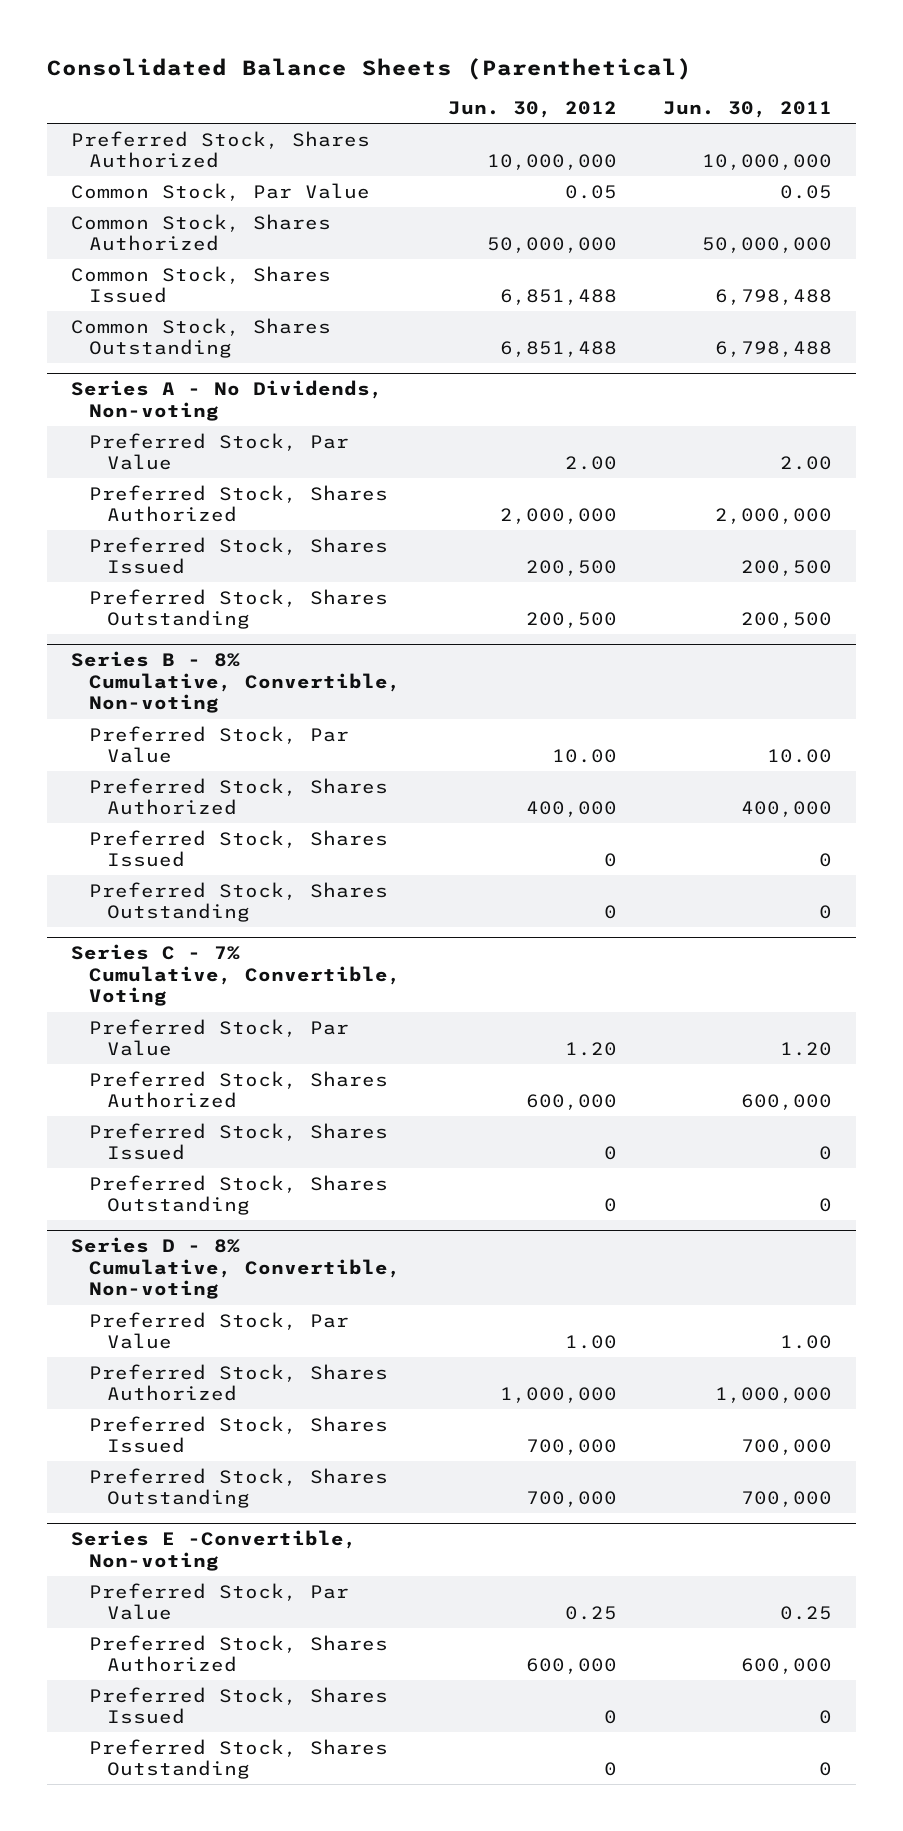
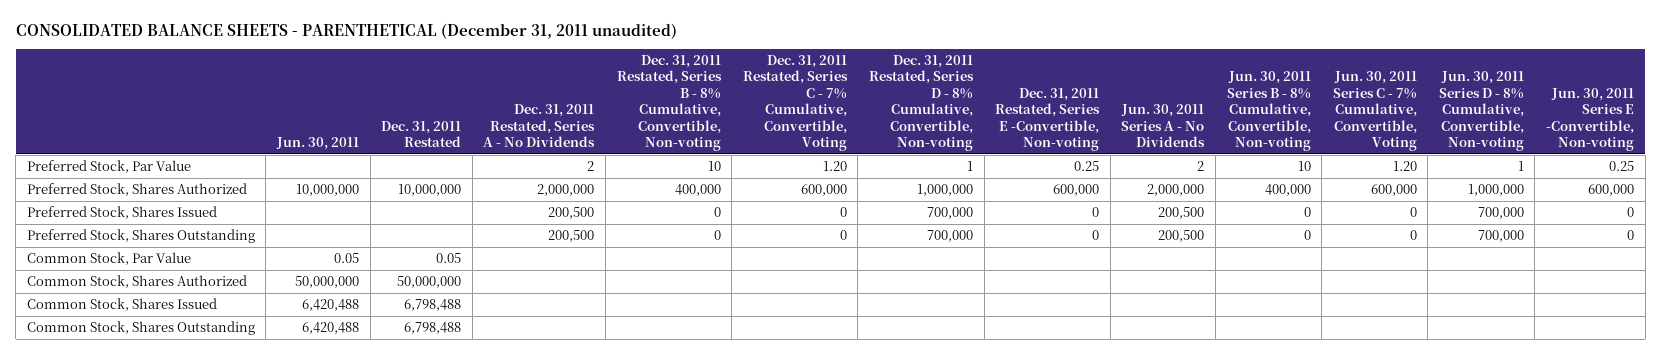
- Consolidated Balance Sheets (Parenthetical)
+ CONSOLIDATED BALANCE SHEETS - PARENTHETICAL (December 31, 2011 unaudited)
- | Jun. 30, 2012 | Jun. 30, 2011
+ | Jun. 30, 2011 | Dec. 31, 2011 Restated | Dec. 31, 2011 Restated, Series A - No Dividends | Dec. 31, 2011 Restated, Series B - 8% Cumulative, Convertible, Non-voting | Dec. 31, 2011 Restated, Series C - 7% Cumulative, Convertible, Voting | Dec. 31, 2011 Restated, Series D - 8% Cumulative, Convertible, Non-voting | Dec. 31, 2011 Restated, Series E -Convertible, Non-voting | Jun. 30, 2011 Series A - No Dividends | Jun. 30, 2011 Series B - 8% Cumulative, Convertible, Non-voting | Jun. 30, 2011 Series C - 7% Cumulative, Convertible, Voting | Jun. 30, 2011 Series D - 8% Cumulative, Convertible, Non-voting | Jun. 30, 2011 Series E -Convertible, Non-voting
+ Preferred Stock, Par Value | | | 2 | 10 | 1.20 | 1 | 0.25 | 2 | 10 | 1.20 | 1 | 0.25
+ Preferred Stock, Shares Issued | | | 200,500 | 0 | 0 | 700,000 | 0 | 200,500 | 0 | 0 | 700,000 | 0
+ Preferred Stock, Shares Outstanding | | | 200,500 | 0 | 0 | 700,000 | 0 | 200,500 | 0 | 0 | 700,000 | 0
- Common Stock, Shares Issued | 6,851,488 | 6,798,488
- Common Stock, Shares Outstanding | 6,851,488 | 6,798,488
- Series A - No Dividends, Non-voting
- Preferred Stock, Par Value | 2.00 | 2.00
- Preferred Stock, Shares Authorized | 2,000,000 | 2,000,000
- Preferred Stock, Shares Issued | 200,500 | 200,500
- Preferred Stock, Shares Outstanding | 200,500 | 200,500
- Series B - 8% Cumulative, Convertible, Non-voting
- Preferred Stock, Par Value | 10.00 | 10.00
- Preferred Stock, Shares Authorized | 400,000 | 400,000
- Preferred Stock, Shares Issued | 0 | 0
- Preferred Stock, Shares Outstanding | 0 | 0
- Series C - 7% Cumulative, Convertible, Voting
- Preferred Stock, Par Value | 1.20 | 1.20
- Preferred Stock, Shares Authorized | 600,000 | 600,000
- Preferred Stock, Shares Issued | 0 | 0
- Preferred Stock, Shares Outstanding | 0 | 0
- Series D - 8% Cumulative, Convertible, Non-voting
- Preferred Stock, Par Value | 1.00 | 1.00
- Preferred Stock, Shares Authorized | 1,000,000 | 1,000,000
- Preferred Stock, Shares Issued | 700,000 | 700,000
- Preferred Stock, Shares Outstanding | 700,000 | 700,000
- Series E -Convertible, Non-voting
- Preferred Stock, Par Value | 0.25 | 0.25
- Preferred Stock, Shares Authorized | 600,000 | 600,000
- Preferred Stock, Shares Issued | 0 | 0
- Preferred Stock, Shares Outstanding | 0 | 0
+ Common Stock, Shares Issued | 6,420,488 | 6,798,488 | | | | | | | | | |
+ Common Stock, Shares Outstanding | 6,420,488 | 6,798,488 | | | | | | | | | |

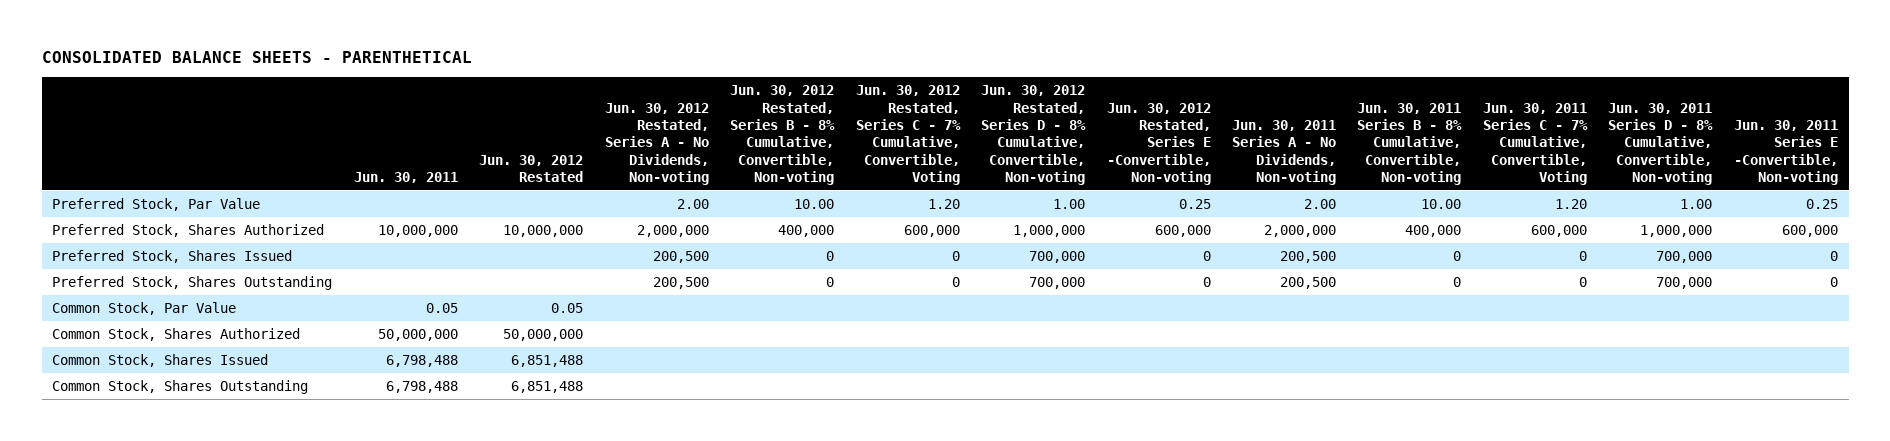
- CONSOLIDATED BALANCE SHEETS - PARENTHETICAL (December 31, 2011 unaudited)
+ CONSOLIDATED BALANCE SHEETS - PARENTHETICAL
- | Jun. 30, 2011 | Dec. 31, 2011 Restated | Dec. 31, 2011 Restated, Series A - No Dividends | Dec. 31, 2011 Restated, Series B - 8% Cumulative, Convertible, Non-voting | Dec. 31, 2011 Restated, Series C - 7% Cumulative, Convertible, Voting | Dec. 31, 2011 Restated, Series D - 8% Cumulative, Convertible, Non-voting | Dec. 31, 2011 Restated, Series E -Convertible, Non-voting | Jun. 30, 2011 Series A - No Dividends | Jun. 30, 2011 Series B - 8% Cumulative, Convertible, Non-voting | Jun. 30, 2011 Series C - 7% Cumulative, Convertible, Voting | Jun. 30, 2011 Series D - 8% Cumulative, Convertible, Non-voting | Jun. 30, 2011 Series E -Convertible, Non-voting
+ | Jun. 30, 2011 | Jun. 30, 2012 Restated | Jun. 30, 2012 Restated, Series A - No Dividends, Non-voting | Jun. 30, 2012 Restated, Series B - 8% Cumulative, Convertible, Non-voting | Jun. 30, 2012 Restated, Series C - 7% Cumulative, Convertible, Voting | Jun. 30, 2012 Restated, Series D - 8% Cumulative, Convertible, Non-voting | Jun. 30, 2012 Restated, Series E -Convertible, Non-voting | Jun. 30, 2011 Series A - No Dividends, Non-voting | Jun. 30, 2011 Series B - 8% Cumulative, Convertible, Non-voting | Jun. 30, 2011 Series C - 7% Cumulative, Convertible, Voting | Jun. 30, 2011 Series D - 8% Cumulative, Convertible, Non-voting | Jun. 30, 2011 Series E -Convertible, Non-voting
- Preferred Stock, Par Value | | | 2 | 10 | 1.20 | 1 | 0.25 | 2 | 10 | 1.20 | 1 | 0.25
+ Preferred Stock, Par Value | | | 2.00 | 10.00 | 1.20 | 1.00 | 0.25 | 2.00 | 10.00 | 1.20 | 1.00 | 0.25
- Common Stock, Shares Issued | 6,420,488 | 6,798,488 | | | | | | | | | |
- Common Stock, Shares Outstanding | 6,420,488 | 6,798,488 | | | | | | | | | |
+ Common Stock, Shares Issued | 6,798,488 | 6,851,488 | | | | | | | | | |
+ Common Stock, Shares Outstanding | 6,798,488 | 6,851,488 | | | | | | | | | |

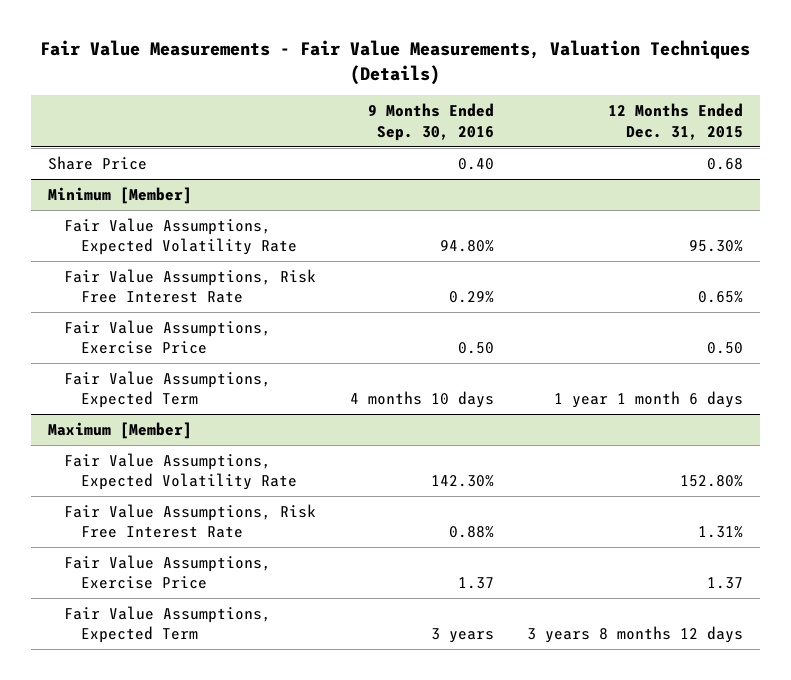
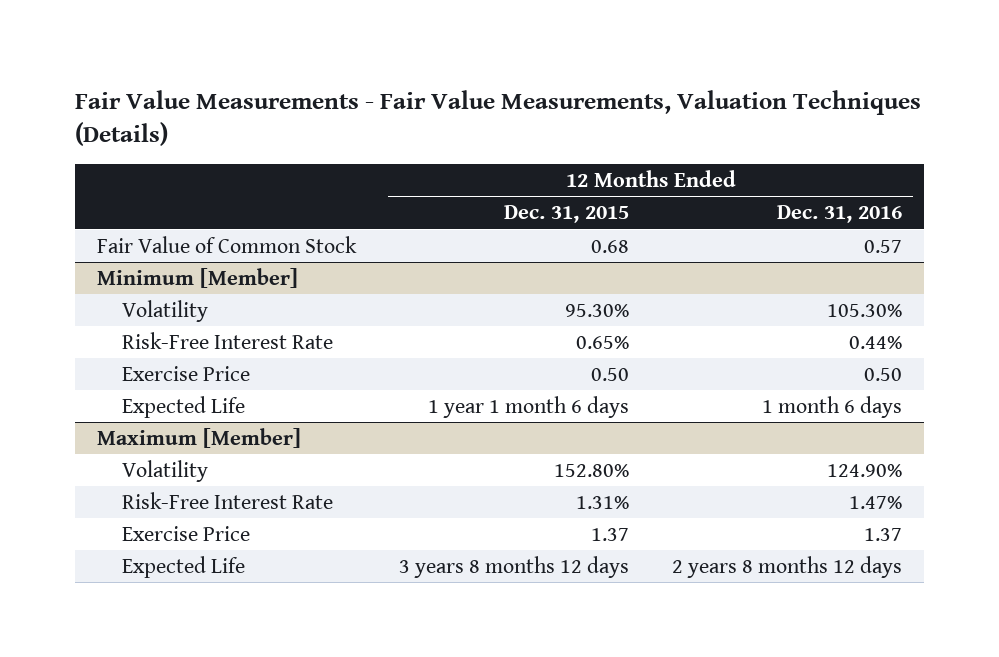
- | 9 Months Ended Sep. 30, 2016 | 12 Months Ended Dec. 31, 2015
+ | 12 Months Ended Dec. 31, 2015 | 12 Months Ended Dec. 31, 2016
- Share Price | 0.40 | 0.68
+ Fair Value of Common Stock | 0.68 | 0.57
@ Minimum [Member]
- Fair Value Assumptions, Expected Volatility Rate | 94.80% | 95.30%
- Fair Value Assumptions, Risk Free Interest Rate | 0.29% | 0.65%
- Fair Value Assumptions, Exercise Price | 0.50 | 0.50
- Fair Value Assumptions, Expected Term | 4 months 10 days | 1 year 1 month 6 days
+ Volatility | 95.30% | 105.30%
+ Risk-Free Interest Rate | 0.65% | 0.44%
+ Exercise Price | 0.50 | 0.50
+ Expected Life | 1 year 1 month 6 days | 1 month 6 days
@ Maximum [Member]
- Fair Value Assumptions, Expected Volatility Rate | 142.30% | 152.80%
- Fair Value Assumptions, Risk Free Interest Rate | 0.88% | 1.31%
- Fair Value Assumptions, Exercise Price | 1.37 | 1.37
- Fair Value Assumptions, Expected Term | 3 years | 3 years 8 months 12 days
+ Volatility | 152.80% | 124.90%
+ Risk-Free Interest Rate | 1.31% | 1.47%
+ Exercise Price | 1.37 | 1.37
+ Expected Life | 3 years 8 months 12 days | 2 years 8 months 12 days

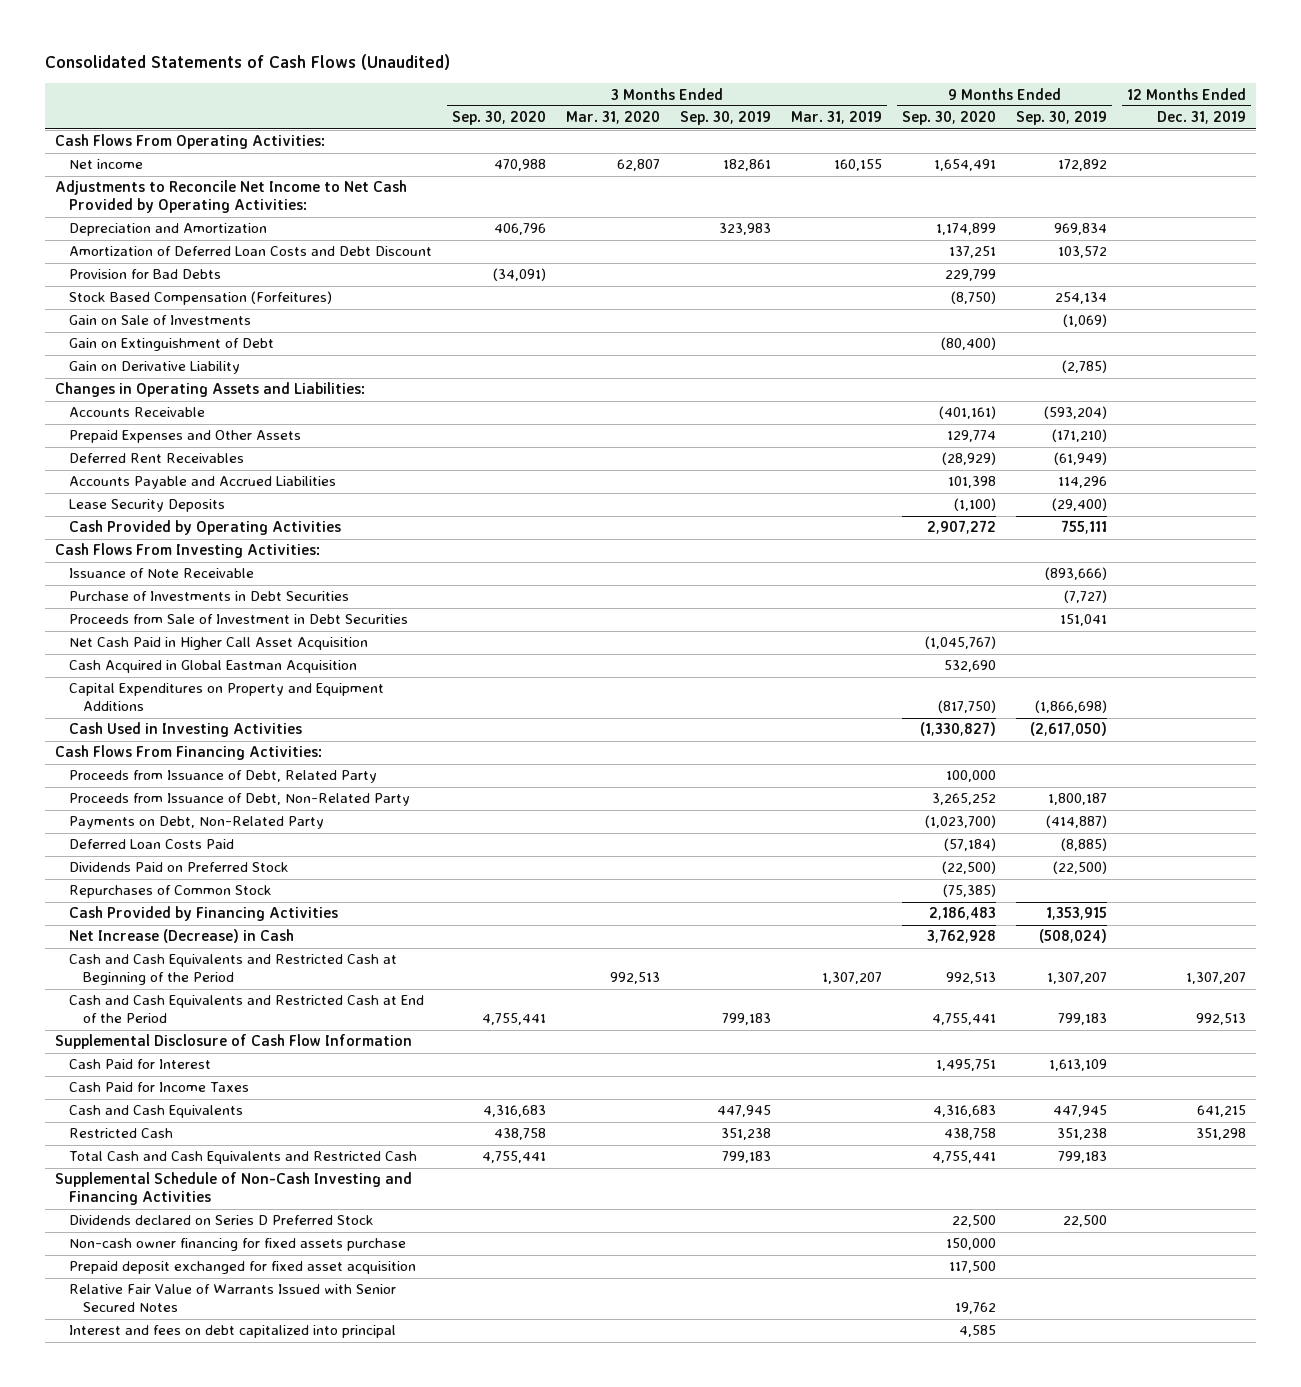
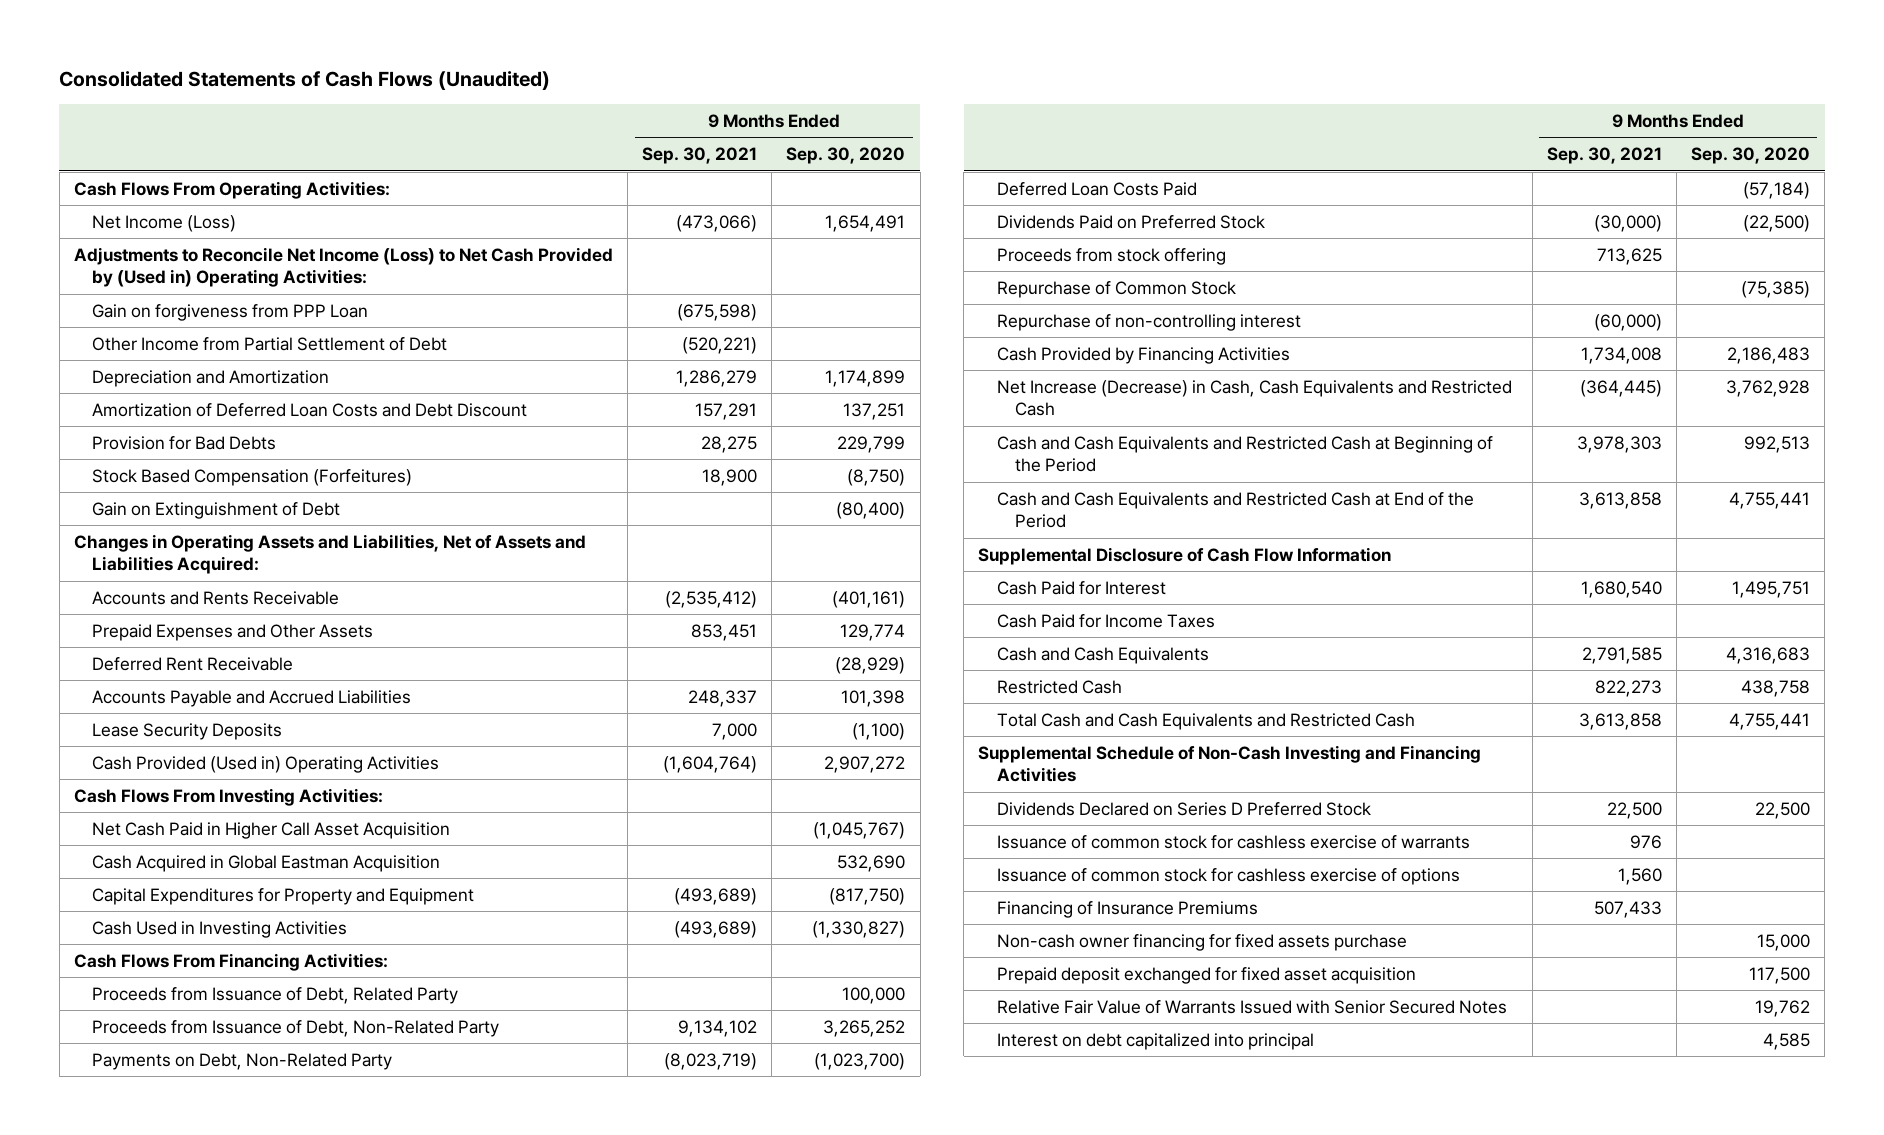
- | 3 Months Ended Sep. 30, 2020 | 3 Months Ended Mar. 31, 2020 | 3 Months Ended Sep. 30, 2019 | 3 Months Ended Mar. 31, 2019 | 9 Months Ended Sep. 30, 2020 | 9 Months Ended Sep. 30, 2019 | 12 Months Ended Dec. 31, 2019
+ | 9 Months Ended Sep. 30, 2021 | 9 Months Ended Sep. 30, 2020
- Net income | 470,988 | 62,807 | 182,861 | 160,155 | 1,654,491 | 172,892 |
- Adjustments to Reconcile Net Income to Net Cash Provided by Operating Activities:
+ Net Income (Loss) | (473,066) | 1,654,491
+ Adjustments to Reconcile Net Income (Loss) to Net Cash Provided by (Used in) Operating Activities:
+ Gain on forgiveness from PPP Loan | (675,598) |
+ Other Income from Partial Settlement of Debt | (520,221) |
- Gain on Sale of Investments | | | | | | (1,069) |
- Gain on Derivative Liability | | | | | | (2,785) |
- Changes in Operating Assets and Liabilities:
- Accounts Receivable | | | | | (401,161) | (593,204) |
+ Changes in Operating Assets and Liabilities, Net of Assets and Liabilities Acquired:
+ Accounts and Rents Receivable | (2,535,412) | (401,161)
- Deferred Rent Receivables | | | | | (28,929) | (61,949) |
+ Deferred Rent Receivable | | (28,929)
- Cash Provided by Operating Activities | | | | | 2,907,272 | 755,111 |
+ Cash Provided (Used in) Operating Activities | (1,604,764) | 2,907,272
- Issuance of Note Receivable | | | | | | (893,666) |
- Purchase of Investments in Debt Securities | | | | | | (7,727) |
- Proceeds from Sale of Investment in Debt Securities | | | | | | 151,041 |
- Capital Expenditures on Property and Equipment Additions | | | | | (817,750) | (1,866,698) |
+ Capital Expenditures for Property and Equipment | (493,689) | (817,750)
- Repurchases of Common Stock | | | | | (75,385) | |
+ Proceeds from stock offering | 713,625 |
+ Repurchase of Common Stock | | (75,385)
+ Repurchase of non-controlling interest | (60,000) |
- Net Increase (Decrease) in Cash | | | | | 3,762,928 | (508,024) |
+ Net Increase (Decrease) in Cash, Cash Equivalents and Restricted Cash | (364,445) | 3,762,928
- Dividends declared on Series D Preferred Stock | | | | | 22,500 | 22,500 |
- Non-cash owner financing for fixed assets purchase | | | | | 150,000 | |
+ Dividends Declared on Series D Preferred Stock | 22,500 | 22,500
+ Issuance of common stock for cashless exercise of warrants | 976 |
+ Issuance of common stock for cashless exercise of options | 1,560 |
+ Financing of Insurance Premiums | 507,433 |
+ Non-cash owner financing for fixed assets purchase | | 15,000
- Interest and fees on debt capitalized into principal | | | | | 4,585 | |
+ Interest on debt capitalized into principal | | 4,585

